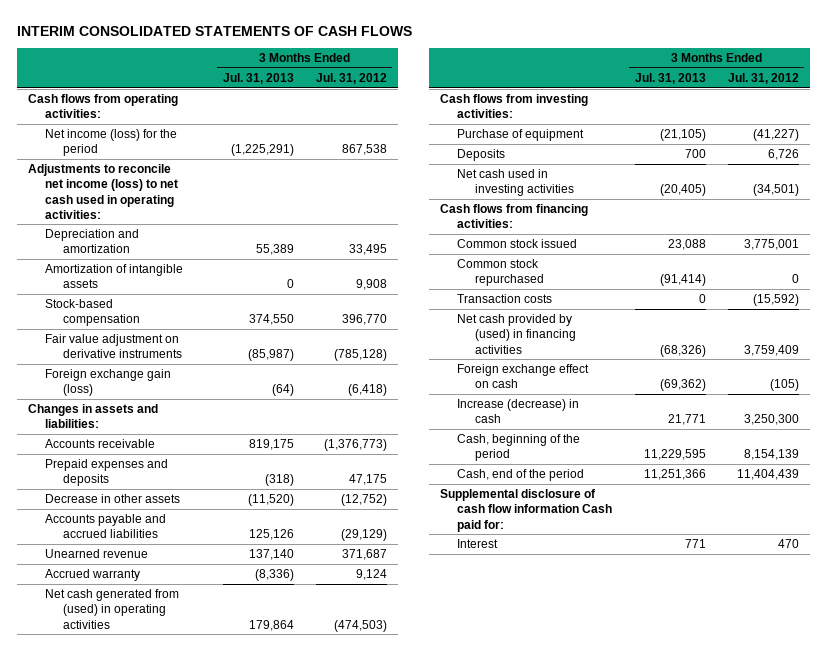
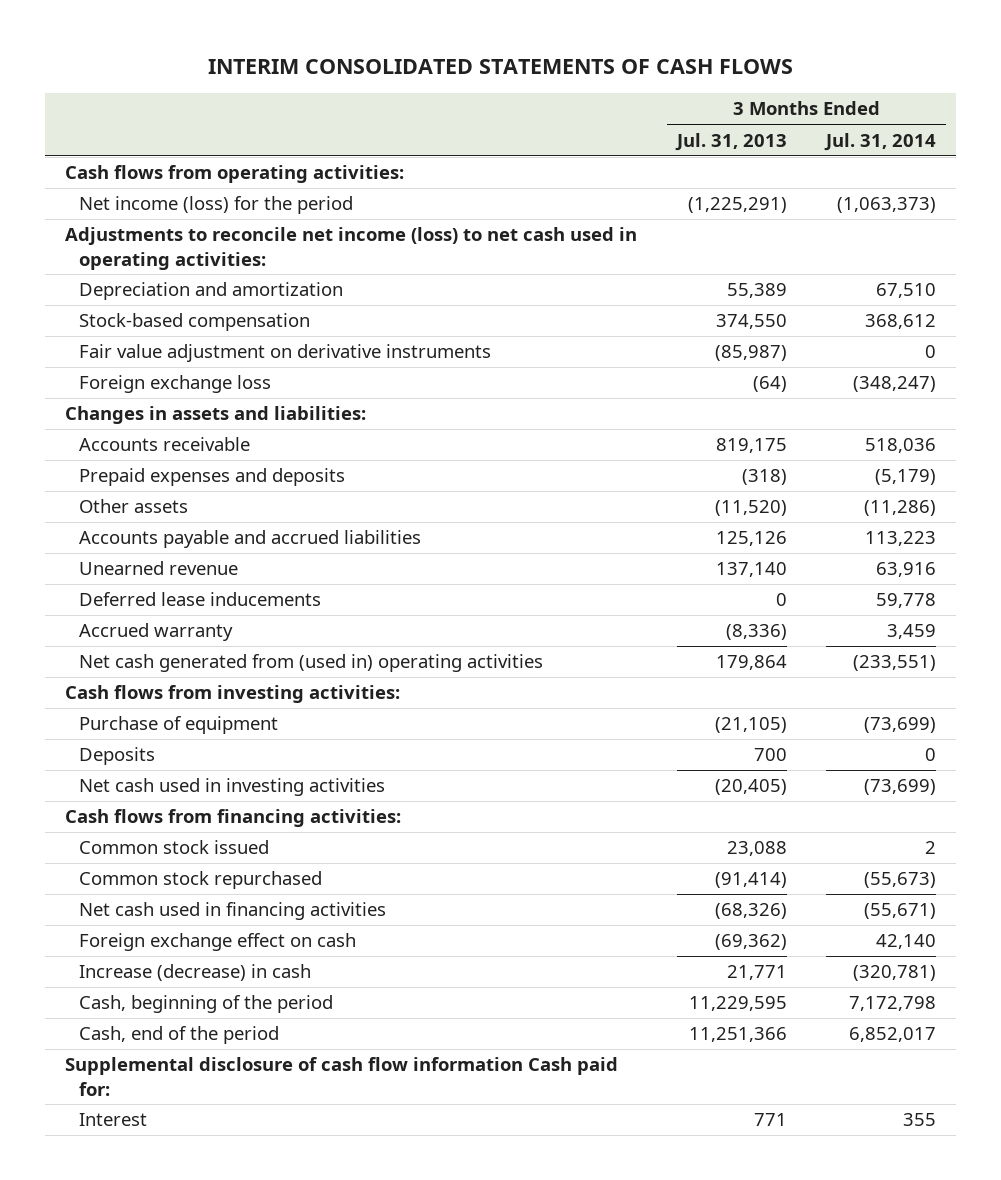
- | 3 Months Ended Jul. 31, 2013 | 3 Months Ended Jul. 31, 2012
+ | 3 Months Ended Jul. 31, 2013 | 3 Months Ended Jul. 31, 2014
- Amortization of intangible assets | 0 | 9,908
- Foreign exchange gain (loss) | (64) | (6,418)
+ Foreign exchange loss | (64) | (348,247)
- Decrease in other assets | (11,520) | (12,752)
+ Other assets | (11,520) | (11,286)
+ Deferred lease inducements | 0 | 59,778
- Net cash generated from (used) in operating activities | 179,864 | (474,503)
+ Net cash generated from (used in) operating activities | 179,864 | (233,551)
- Transaction costs | 0 | (15,592)
- Net cash provided by (used) in financing activities | (68,326) | 3,759,409
+ Net cash used in financing activities | (68,326) | (55,671)

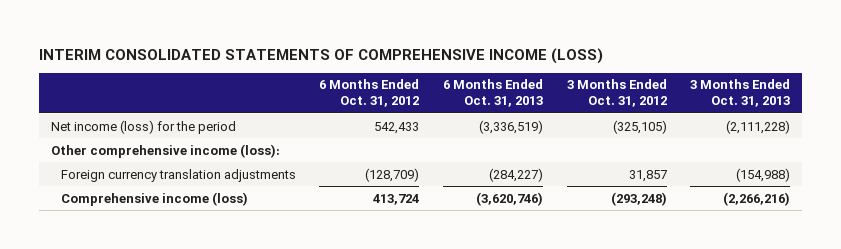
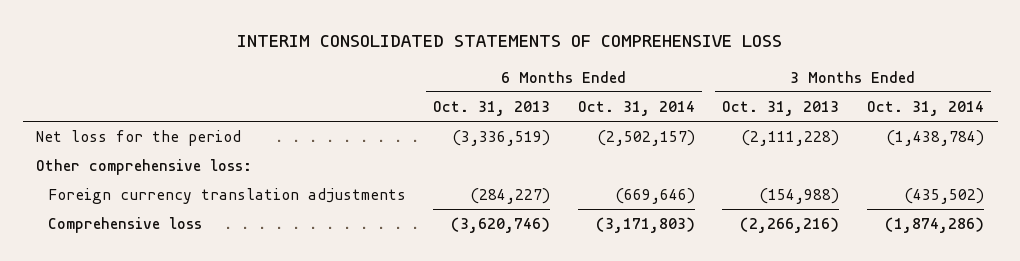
- INTERIM CONSOLIDATED STATEMENTS OF COMPREHENSIVE INCOME (LOSS)
+ INTERIM CONSOLIDATED STATEMENTS OF COMPREHENSIVE LOSS
- | 6 Months Ended Oct. 31, 2012 | 6 Months Ended Oct. 31, 2013 | 3 Months Ended Oct. 31, 2012 | 3 Months Ended Oct. 31, 2013
+ | 6 Months Ended Oct. 31, 2013 | 6 Months Ended Oct. 31, 2014 | 3 Months Ended Oct. 31, 2013 | 3 Months Ended Oct. 31, 2014
- Net income (loss) for the period | 542,433 | (3,336,519) | (325,105) | (2,111,228)
- Other comprehensive income (loss):
+ Net loss for the period | (3,336,519) | (2,502,157) | (2,111,228) | (1,438,784)
+ Other comprehensive loss:
- Comprehensive income (loss) | 413,724 | (3,620,746) | (293,248) | (2,266,216)
+ Comprehensive loss | (3,620,746) | (3,171,803) | (2,266,216) | (1,874,286)

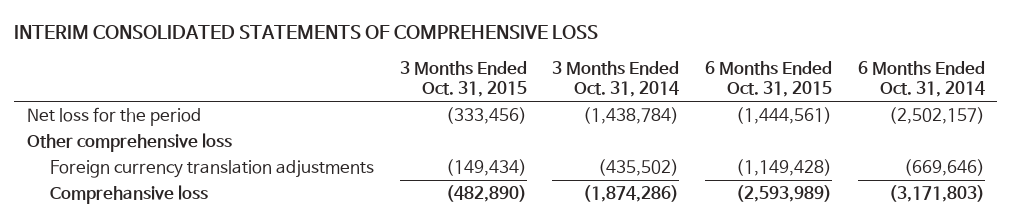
- | 6 Months Ended Oct. 31, 2013 | 6 Months Ended Oct. 31, 2014 | 3 Months Ended Oct. 31, 2013 | 3 Months Ended Oct. 31, 2014
+ | 3 Months Ended Oct. 31, 2015 | 3 Months Ended Oct. 31, 2014 | 6 Months Ended Oct. 31, 2015 | 6 Months Ended Oct. 31, 2014
- Other comprehensive loss:
+ Other comprehensive loss
- Comprehensive loss | (3,620,746) | (3,171,803) | (2,266,216) | (1,874,286)
+ Comprehansive loss | (482,890) | (1,874,286) | (2,593,989) | (3,171,803)

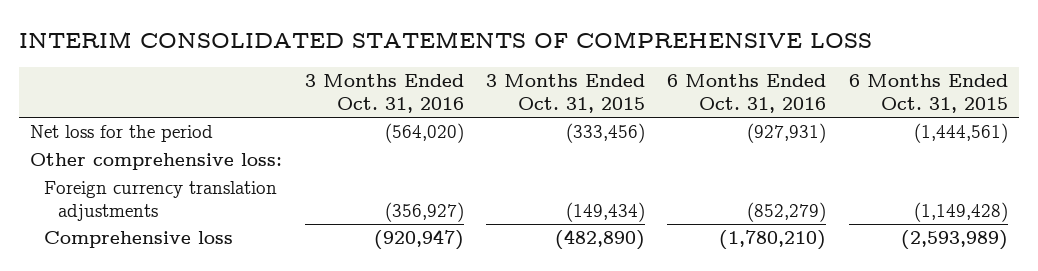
- | 3 Months Ended Oct. 31, 2015 | 3 Months Ended Oct. 31, 2014 | 6 Months Ended Oct. 31, 2015 | 6 Months Ended Oct. 31, 2014
+ | 3 Months Ended Oct. 31, 2016 | 3 Months Ended Oct. 31, 2015 | 6 Months Ended Oct. 31, 2016 | 6 Months Ended Oct. 31, 2015
- Other comprehensive loss
+ Other comprehensive loss:
- Comprehansive loss | (482,890) | (1,874,286) | (2,593,989) | (3,171,803)
+ Comprehensive loss | (920,947) | (482,890) | (1,780,210) | (2,593,989)

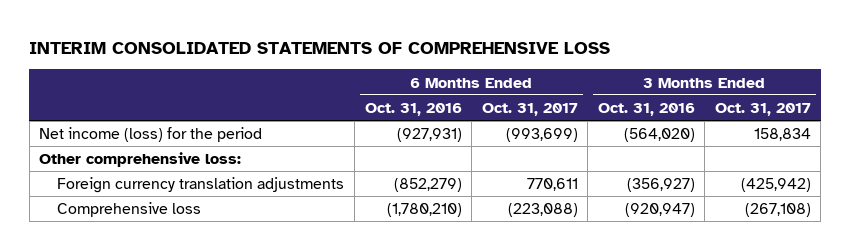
- | 3 Months Ended Oct. 31, 2016 | 3 Months Ended Oct. 31, 2015 | 6 Months Ended Oct. 31, 2016 | 6 Months Ended Oct. 31, 2015
+ | 6 Months Ended Oct. 31, 2016 | 6 Months Ended Oct. 31, 2017 | 3 Months Ended Oct. 31, 2016 | 3 Months Ended Oct. 31, 2017
- Net loss for the period | (564,020) | (333,456) | (927,931) | (1,444,561)
+ Net income (loss) for the period | (927,931) | (993,699) | (564,020) | 158,834

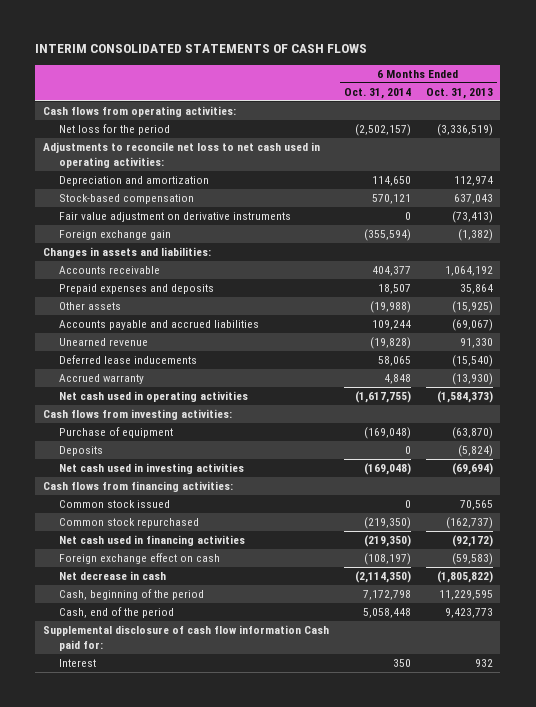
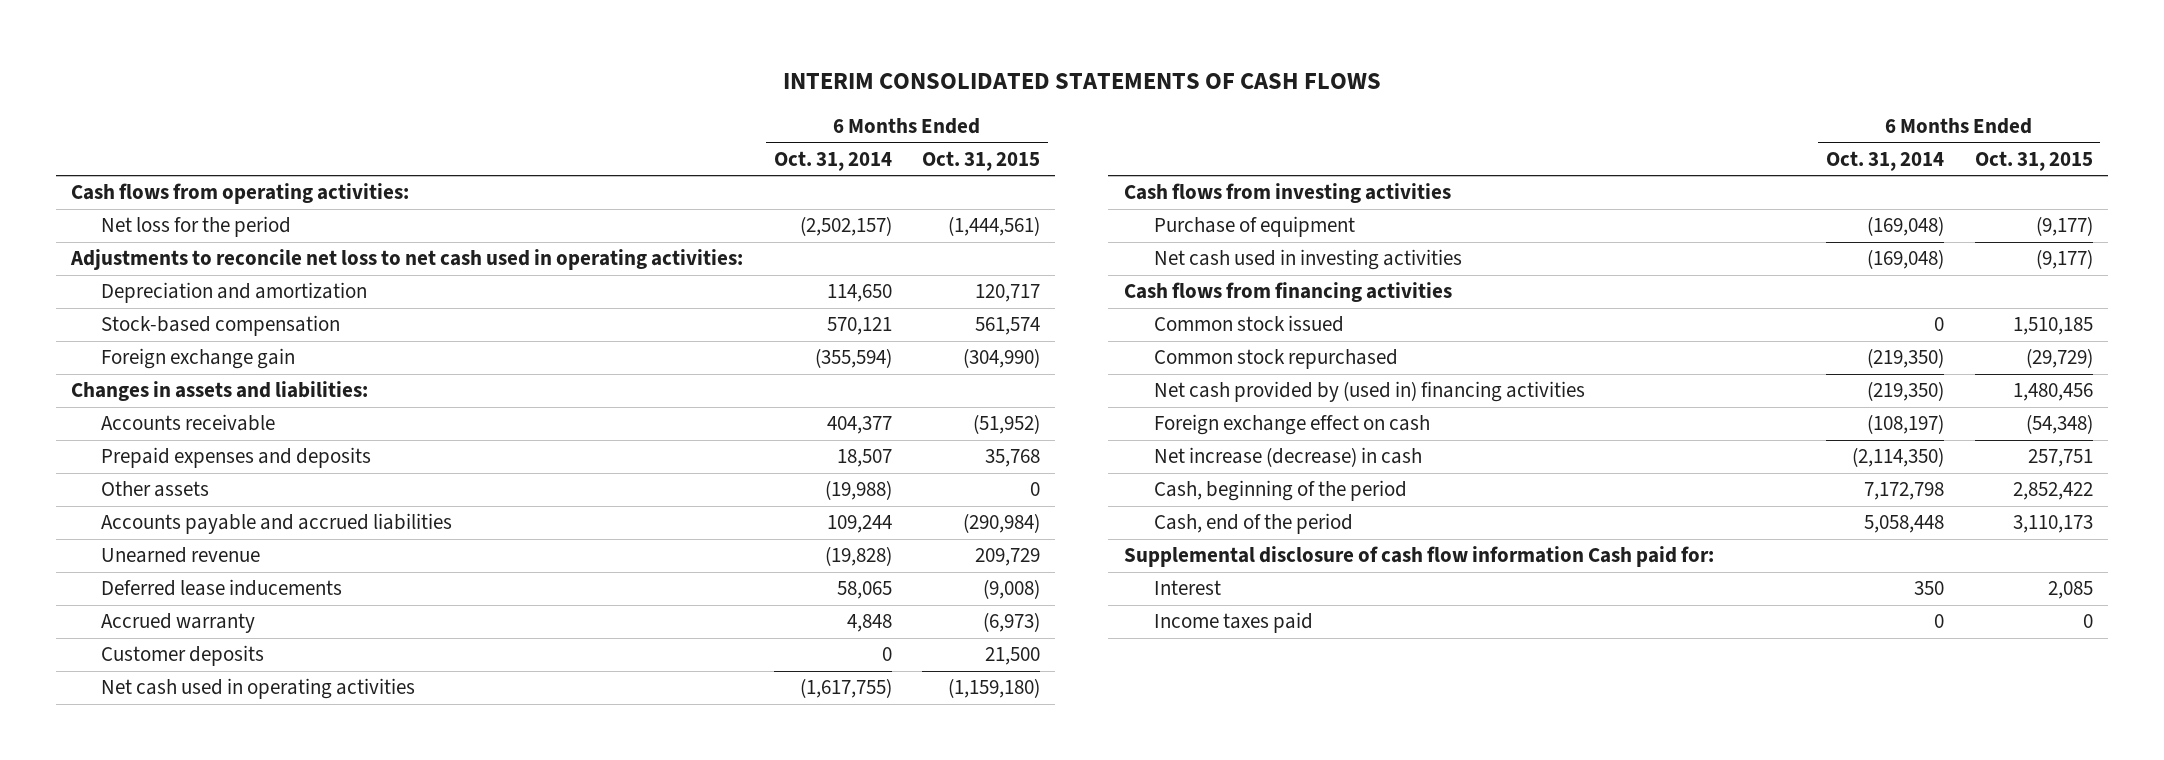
- | 6 Months Ended Oct. 31, 2014 | 6 Months Ended Oct. 31, 2013
+ | 6 Months Ended Oct. 31, 2014 | 6 Months Ended Oct. 31, 2015
- Fair value adjustment on derivative instruments | 0 | (73,413)
+ Customer deposits | 0 | 21,500
- Cash flows from investing activities:
+ Cash flows from investing activities
- Deposits | 0 | (5,824)
- Cash flows from financing activities:
+ Cash flows from financing activities
- Net cash used in financing activities | (219,350) | (92,172)
+ Net cash provided by (used in) financing activities | (219,350) | 1,480,456
- Net decrease in cash | (2,114,350) | (1,805,822)
+ Net increase (decrease) in cash | (2,114,350) | 257,751
+ Income taxes paid | 0 | 0

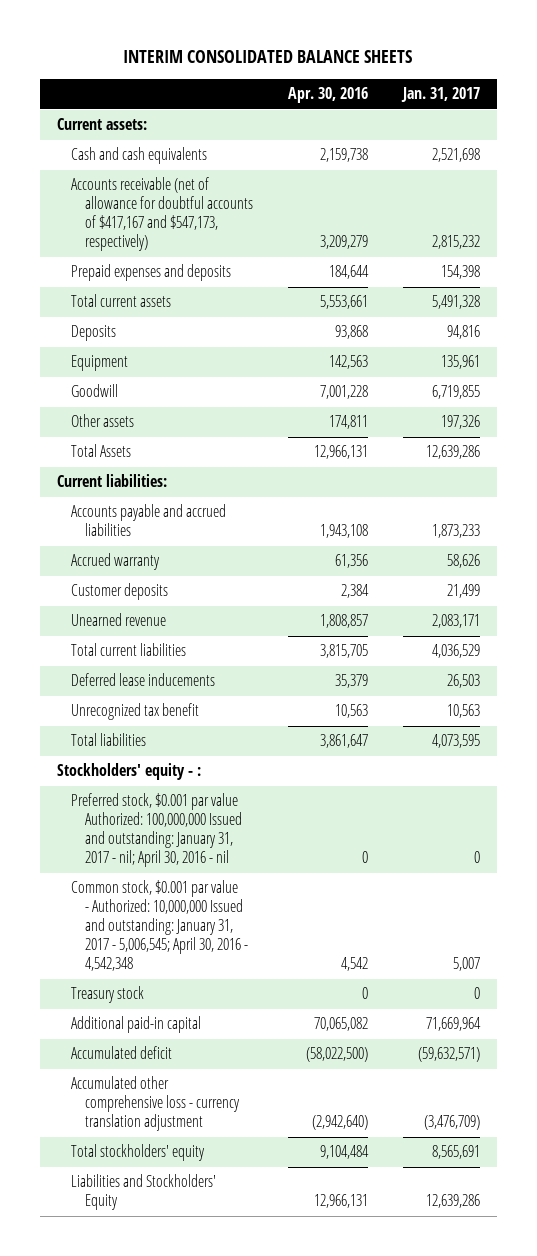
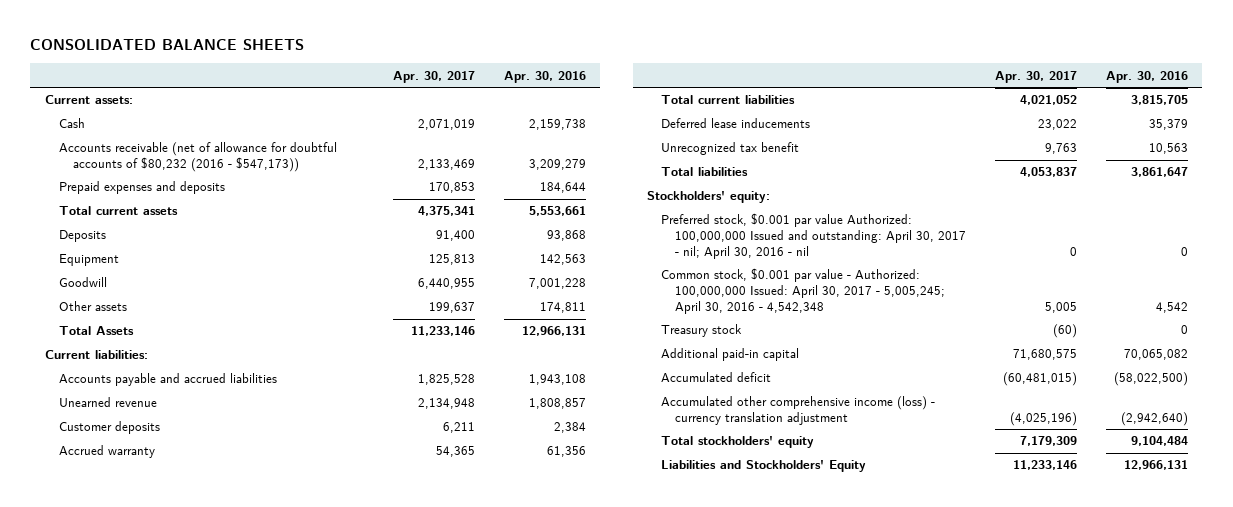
- INTERIM CONSOLIDATED BALANCE SHEETS
+ CONSOLIDATED BALANCE SHEETS
- | Apr. 30, 2016 | Jan. 31, 2017
+ | Apr. 30, 2017 | Apr. 30, 2016
- Cash and cash equivalents | 2,159,738 | 2,521,698
- Accounts receivable (net of allowance for doubtful accounts of $417,167 and $547,173, respectively) | 3,209,279 | 2,815,232
+ Cash | 2,071,019 | 2,159,738
+ Accounts receivable (net of allowance for doubtful accounts of $80,232 (2016 - $547,173)) | 2,133,469 | 3,209,279
moved down: Customer deposits | 6,211 | 2,384
moved down: Accrued warranty | 54,365 | 61,356
- Stockholders' equity - :
- Preferred stock, $0.001 par value Authorized: 100,000,000 Issued and outstanding: January 31, 2017 - nil; April 30, 2016 - nil | 0 | 0
- Common stock, $0.001 par value - Authorized: 10,000,000 Issued and outstanding: January 31, 2017 - 5,006,545; April 30, 2016 - 4,542,348 | 4,542 | 5,007
+ Stockholders' equity:
+ Preferred stock, $0.001 par value Authorized: 100,000,000 Issued and outstanding: April 30, 2017 - nil; April 30, 2016 - nil | 0 | 0
+ Common stock, $0.001 par value - Authorized: 100,000,000 Issued: April 30, 2017 - 5,005,245; April 30, 2016 - 4,542,348 | 5,005 | 4,542
- Accumulated other comprehensive loss - currency translation adjustment | (2,942,640) | (3,476,709)
+ Accumulated other comprehensive income (loss) - currency translation adjustment | (4,025,196) | (2,942,640)

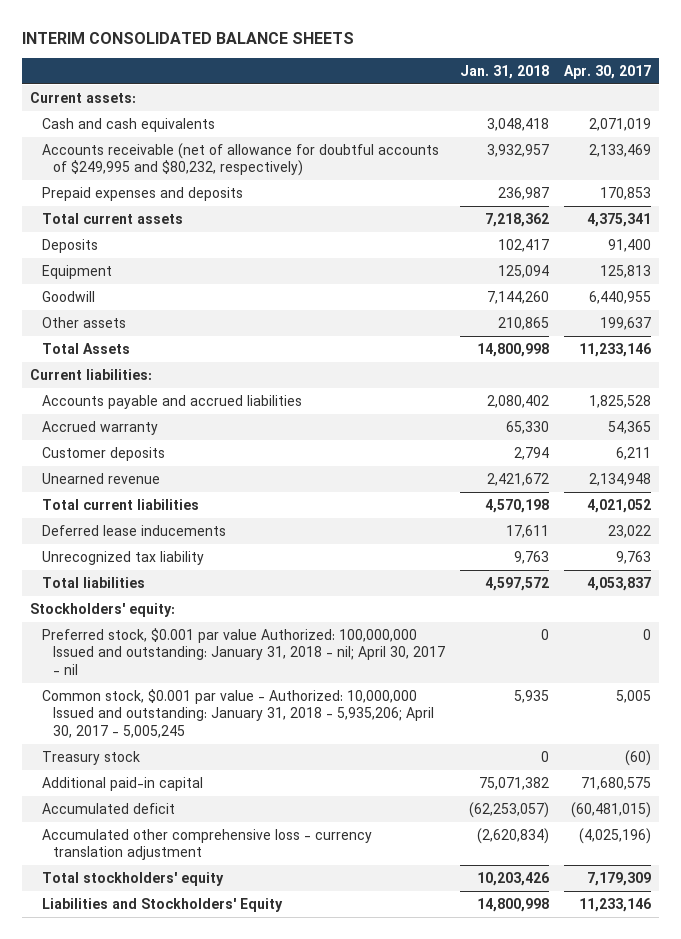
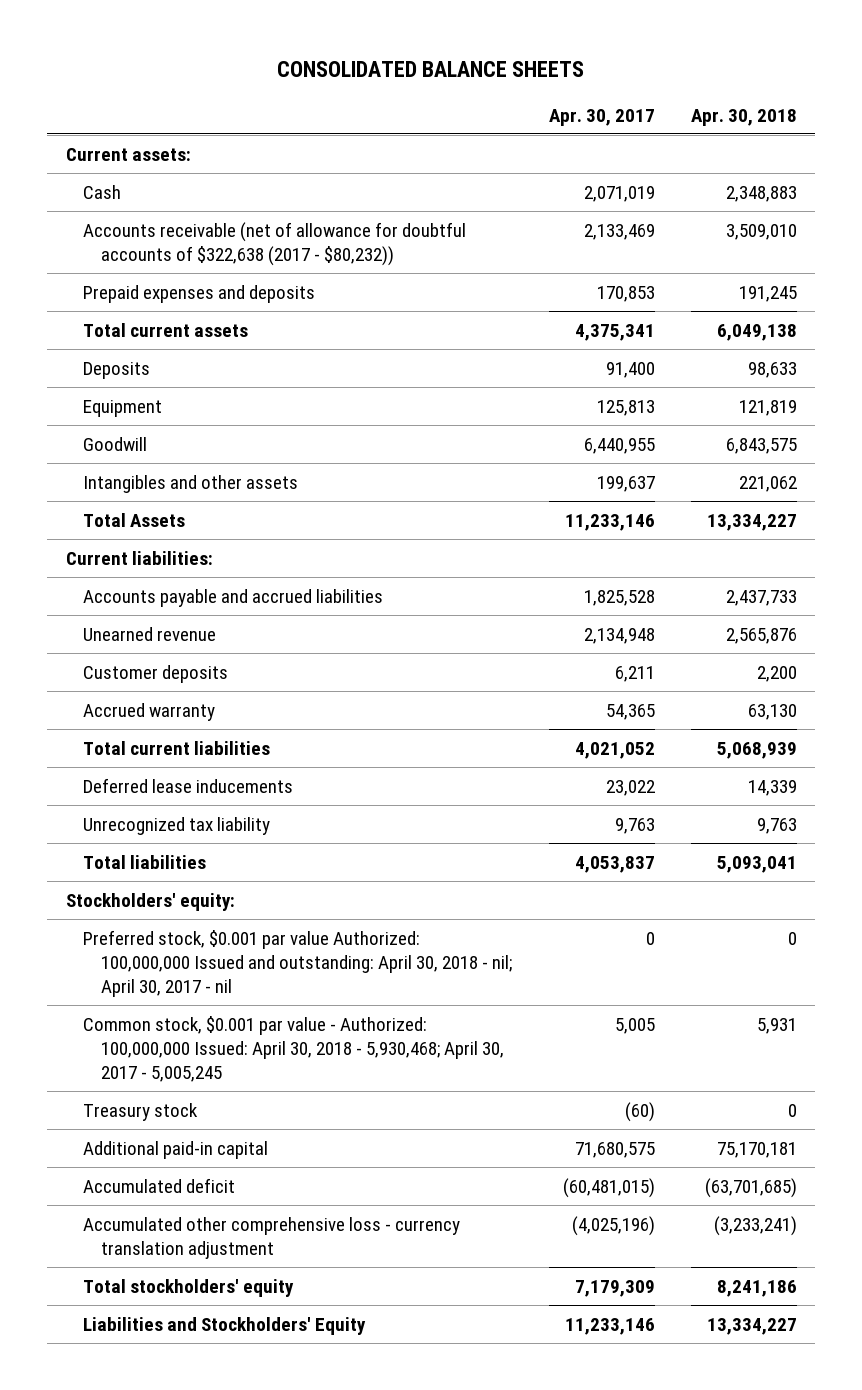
- INTERIM CONSOLIDATED BALANCE SHEETS
+ CONSOLIDATED BALANCE SHEETS
- | Jan. 31, 2018 | Apr. 30, 2017
+ | Apr. 30, 2017 | Apr. 30, 2018
- Cash and cash equivalents | 3,048,418 | 2,071,019
- Accounts receivable (net of allowance for doubtful accounts of $249,995 and $80,232, respectively) | 3,932,957 | 2,133,469
+ Cash | 2,071,019 | 2,348,883
+ Accounts receivable (net of allowance for doubtful accounts of $322,638 (2017 - $80,232)) | 2,133,469 | 3,509,010
- Other assets | 210,865 | 199,637
+ Intangibles and other assets | 199,637 | 221,062
moved down: Customer deposits | 6,211 | 2,200
moved down: Accrued warranty | 54,365 | 63,130
- Preferred stock, $0.001 par value Authorized: 100,000,000 Issued and outstanding: January 31, 2018 - nil; April 30, 2017 - nil | 0 | 0
- Common stock, $0.001 par value - Authorized: 10,000,000 Issued and outstanding: January 31, 2018 - 5,935,206; April 30, 2017 - 5,005,245 | 5,935 | 5,005
+ Preferred stock, $0.001 par value Authorized: 100,000,000 Issued and outstanding: April 30, 2018 - nil; April 30, 2017 - nil | 0 | 0
+ Common stock, $0.001 par value - Authorized: 100,000,000 Issued: April 30, 2018 - 5,930,468; April 30, 2017 - 5,005,245 | 5,005 | 5,931

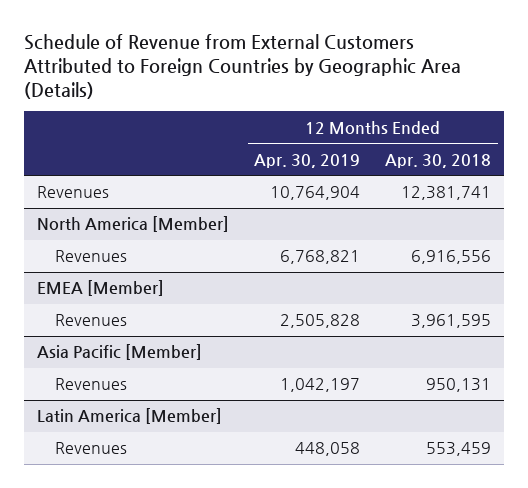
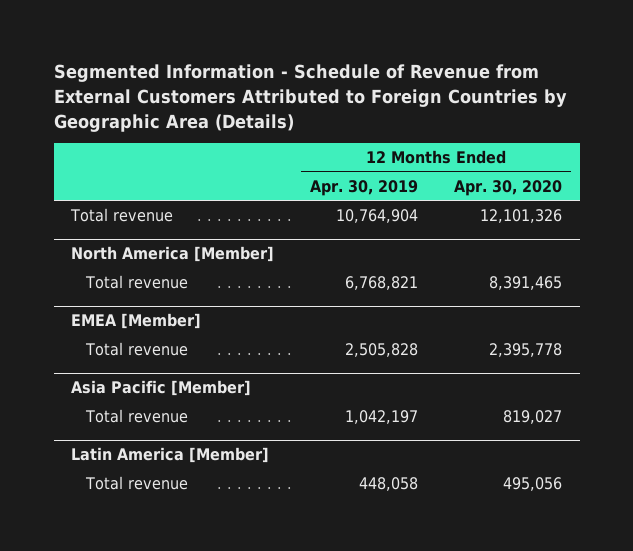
- Schedule of Revenue from External Customers Attributed to Foreign Countries by Geographic Area (Details)
+ Segmented Information - Schedule of Revenue from External Customers Attributed to Foreign Countries by Geographic Area (Details)
- | 12 Months Ended Apr. 30, 2019 | 12 Months Ended Apr. 30, 2018
+ | 12 Months Ended Apr. 30, 2019 | 12 Months Ended Apr. 30, 2020
- Revenues | 10,764,904 | 12,381,741
+ Total revenue | 10,764,904 | 12,101,326
@ North America [Member]
- Revenues | 6,768,821 | 6,916,556
+ Total revenue | 6,768,821 | 8,391,465
@ EMEA [Member]
- Revenues | 2,505,828 | 3,961,595
+ Total revenue | 2,505,828 | 2,395,778
@ Asia Pacific [Member]
- Revenues | 1,042,197 | 950,131
+ Total revenue | 1,042,197 | 819,027
@ Latin America [Member]
- Revenues | 448,058 | 553,459
+ Total revenue | 448,058 | 495,056

